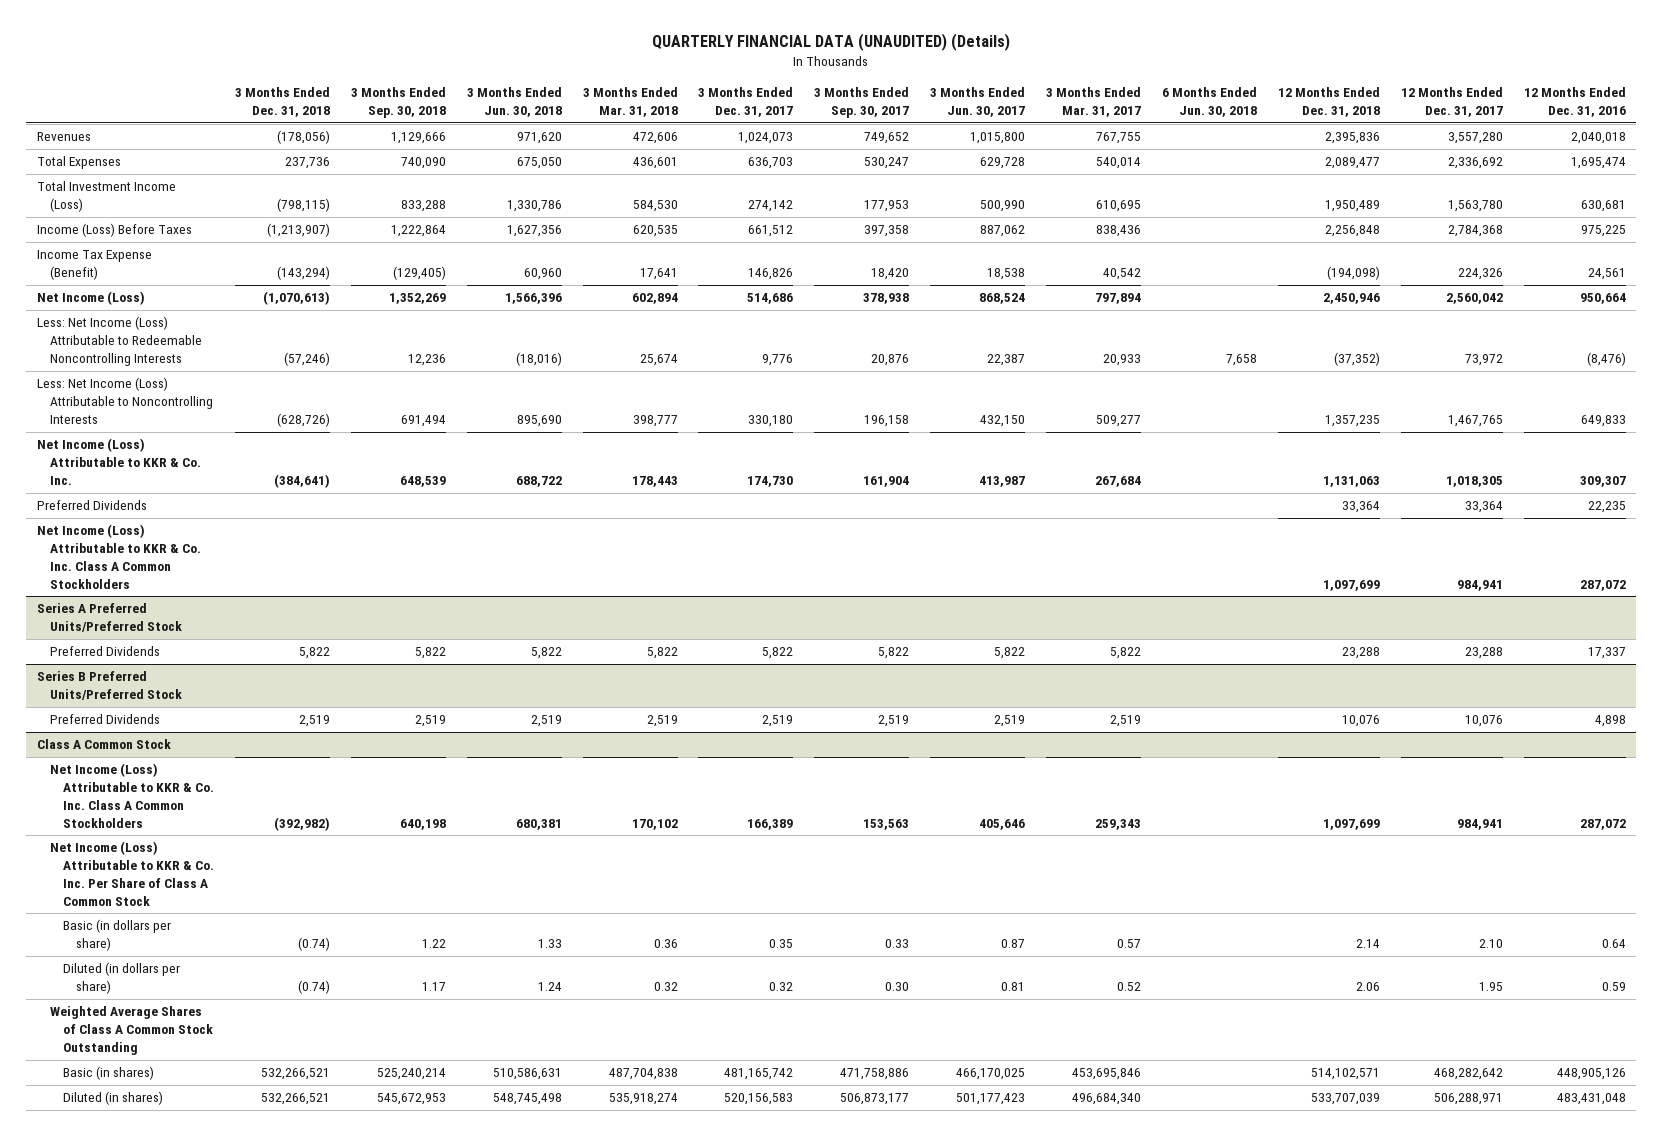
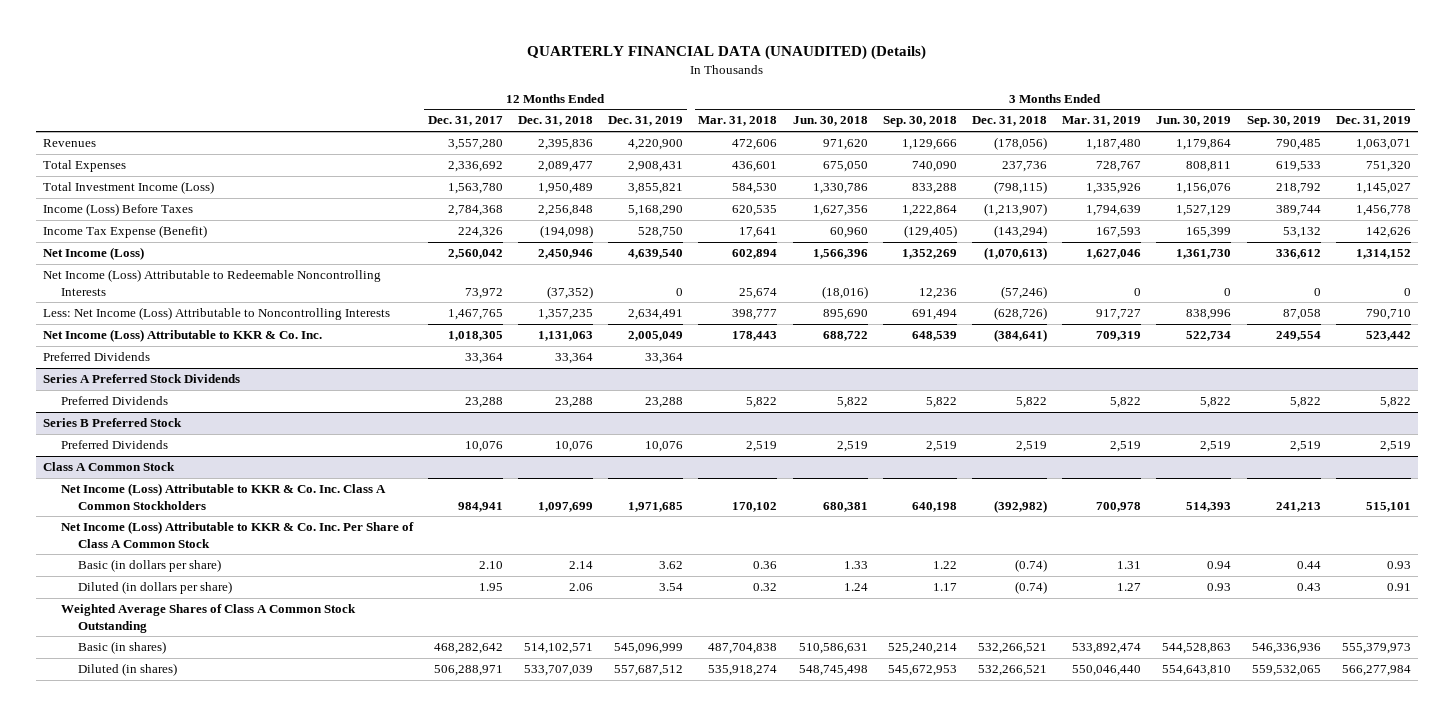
- | 3 Months Ended Dec. 31, 2018 | 3 Months Ended Sep. 30, 2018 | 3 Months Ended Jun. 30, 2018 | 3 Months Ended Mar. 31, 2018 | 3 Months Ended Dec. 31, 2017 | 3 Months Ended Sep. 30, 2017 | 3 Months Ended Jun. 30, 2017 | 3 Months Ended Mar. 31, 2017 | 6 Months Ended Jun. 30, 2018 | 12 Months Ended Dec. 31, 2018 | 12 Months Ended Dec. 31, 2017 | 12 Months Ended Dec. 31, 2016
+ | 12 Months Ended Dec. 31, 2017 | 12 Months Ended Dec. 31, 2018 | 12 Months Ended Dec. 31, 2019 | 3 Months Ended Mar. 31, 2018 | 3 Months Ended Jun. 30, 2018 | 3 Months Ended Sep. 30, 2018 | 3 Months Ended Dec. 31, 2018 | 3 Months Ended Mar. 31, 2019 | 3 Months Ended Jun. 30, 2019 | 3 Months Ended Sep. 30, 2019 | 3 Months Ended Dec. 31, 2019
- Less: Net Income (Loss) Attributable to Redeemable Noncontrolling Interests | (57,246) | 12,236 | (18,016) | 25,674 | 9,776 | 20,876 | 22,387 | 20,933 | 7,658 | (37,352) | 73,972 | (8,476)
+ Net Income (Loss) Attributable to Redeemable Noncontrolling Interests | 73,972 | (37,352) | 0 | 25,674 | (18,016) | 12,236 | (57,246) | 0 | 0 | 0 | 0
- Net Income (Loss) Attributable to KKR & Co. Inc. Class A Common Stockholders | | | | | | | | | | 1,097,699 | 984,941 | 287,072
- Series A Preferred Units/Preferred Stock
+ Series A Preferred Stock Dividends
- Series B Preferred Units/Preferred Stock
+ Series B Preferred Stock

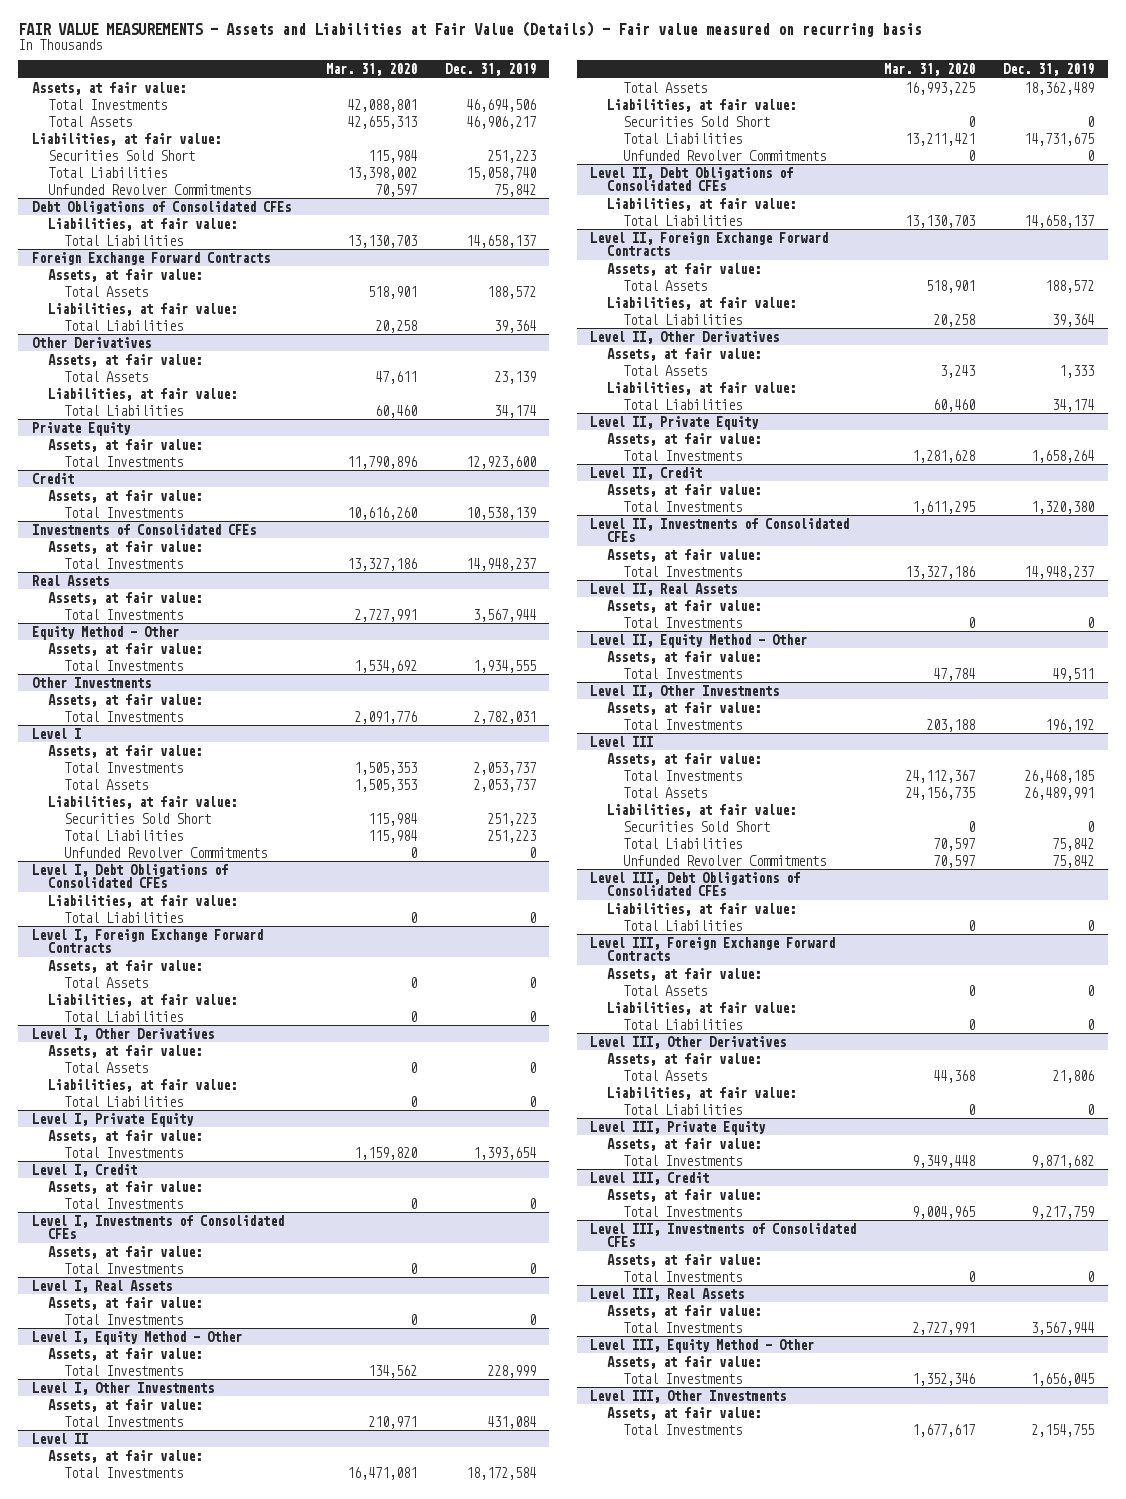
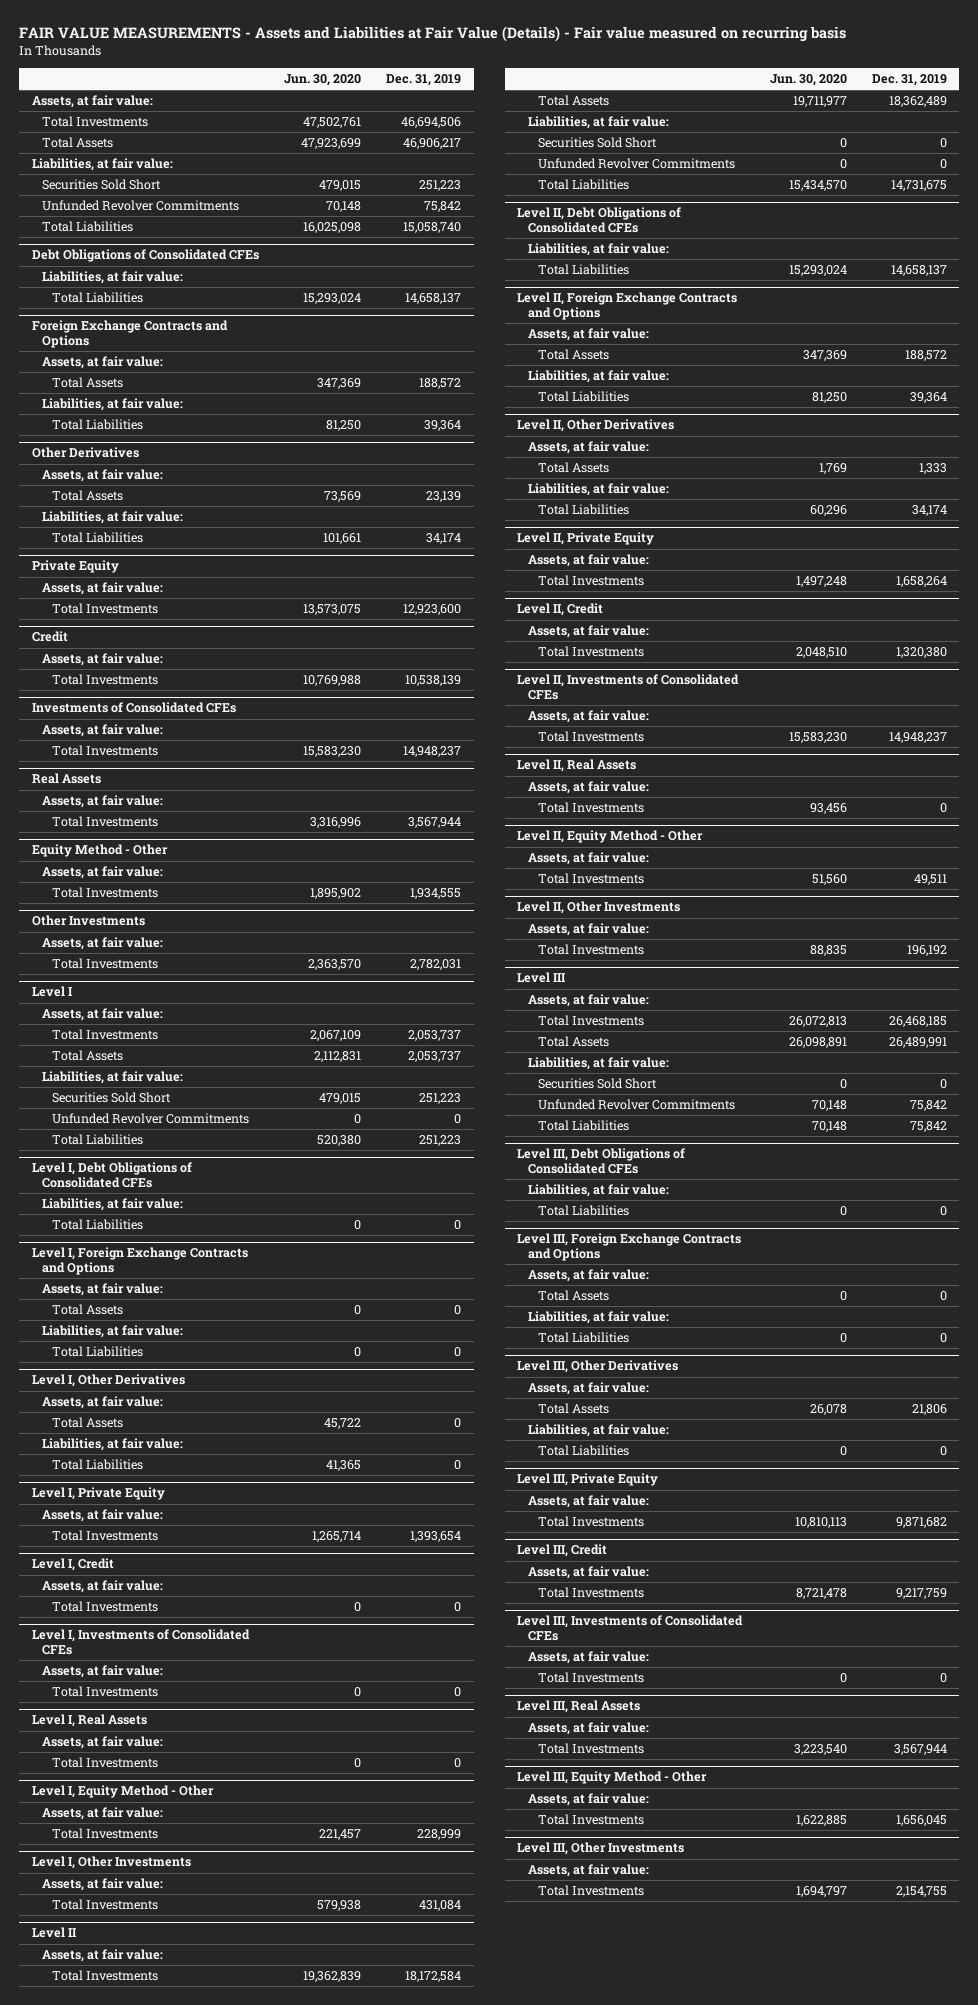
- | Mar. 31, 2020 | Dec. 31, 2019
+ | Jun. 30, 2020 | Dec. 31, 2019
moved down: Total Liabilities | 16,025,098 | 15,058,740
- Foreign Exchange Forward Contracts
+ Foreign Exchange Contracts and Options
@ Level I
moved down: Total Liabilities | 520,380 | 251,223
- Level I, Foreign Exchange Forward Contracts
+ Level I, Foreign Exchange Contracts and Options
@ Level II
moved down: Total Liabilities | 15,434,570 | 14,731,675
- Level II, Foreign Exchange Forward Contracts
+ Level II, Foreign Exchange Contracts and Options
@ Level III
moved down: Total Liabilities | 70,148 | 75,842
- Level III, Foreign Exchange Forward Contracts
+ Level III, Foreign Exchange Contracts and Options

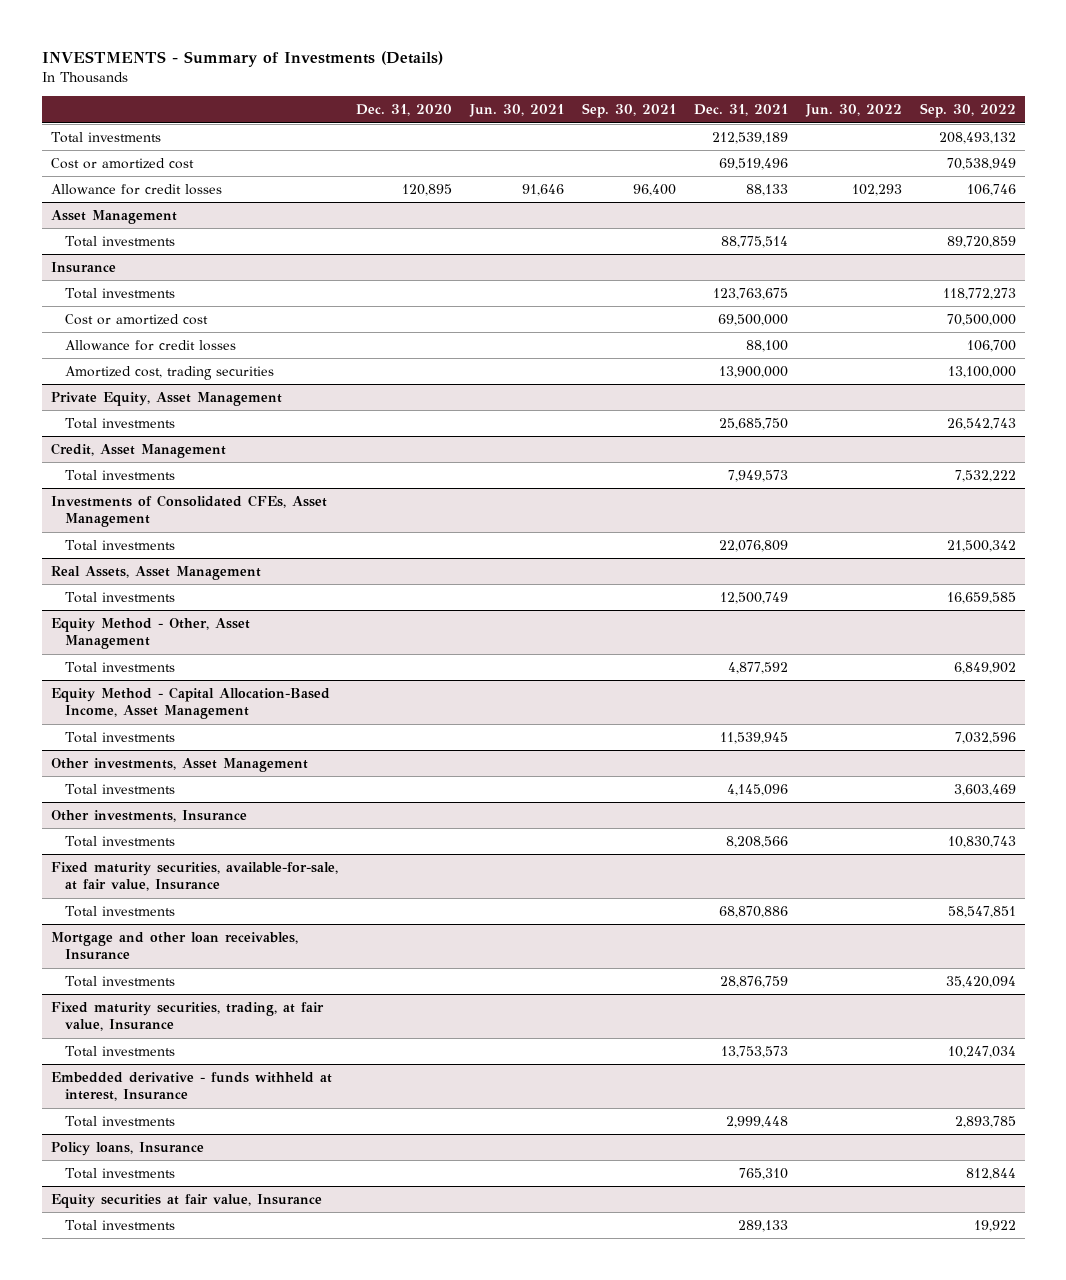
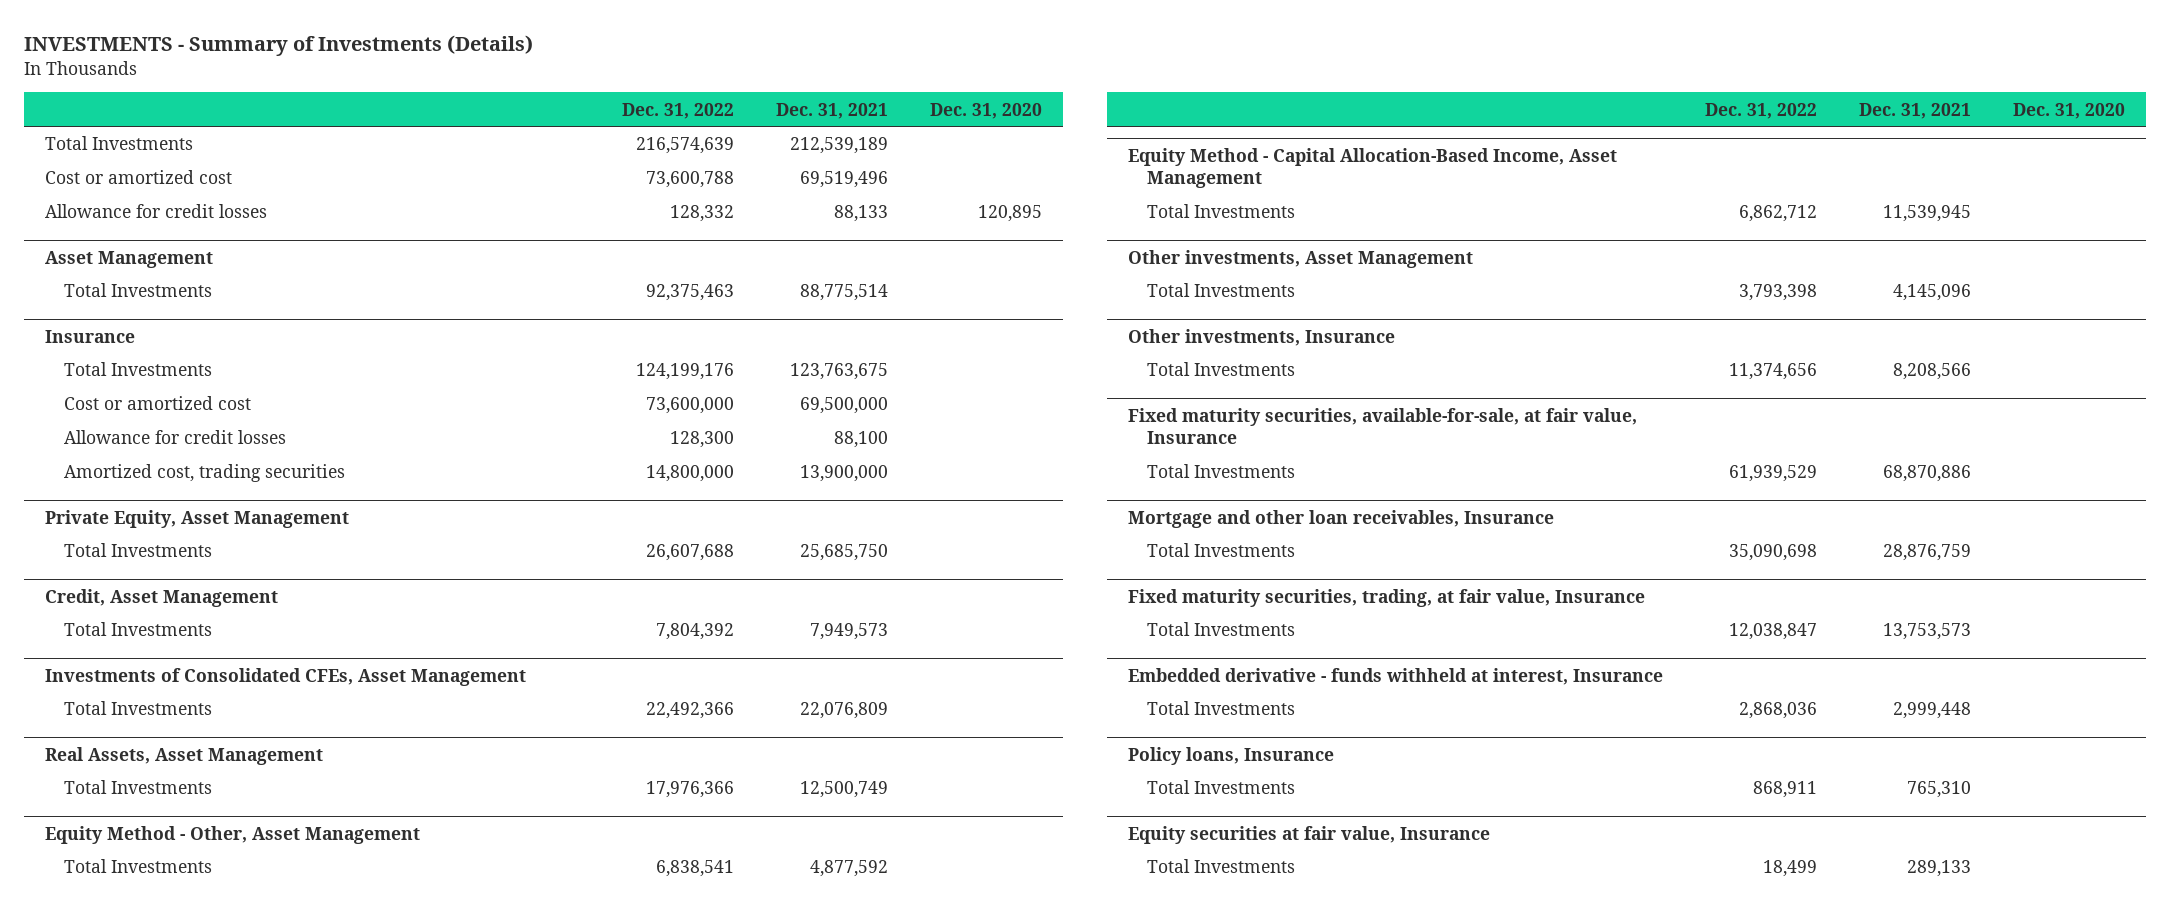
- | Dec. 31, 2020 | Jun. 30, 2021 | Sep. 30, 2021 | Dec. 31, 2021 | Jun. 30, 2022 | Sep. 30, 2022
+ | Dec. 31, 2022 | Dec. 31, 2021 | Dec. 31, 2020
- Total investments | | | | 212,539,189 | | 208,493,132
+ Total Investments | 216,574,639 | 212,539,189 |
@ Asset Management
- Total investments | | | | 88,775,514 | | 89,720,859
+ Total Investments | 92,375,463 | 88,775,514 |
@ Insurance
- Total investments | | | | 123,763,675 | | 118,772,273
+ Total Investments | 124,199,176 | 123,763,675 |
@ Private Equity, Asset Management
- Total investments | | | | 25,685,750 | | 26,542,743
+ Total Investments | 26,607,688 | 25,685,750 |
@ Credit, Asset Management
- Total investments | | | | 7,949,573 | | 7,532,222
+ Total Investments | 7,804,392 | 7,949,573 |
@ Investments of Consolidated CFEs, Asset Management
- Total investments | | | | 22,076,809 | | 21,500,342
+ Total Investments | 22,492,366 | 22,076,809 |
@ Real Assets, Asset Management
- Total investments | | | | 12,500,749 | | 16,659,585
+ Total Investments | 17,976,366 | 12,500,749 |
@ Equity Method - Other, Asset Management
- Total investments | | | | 4,877,592 | | 6,849,902
+ Total Investments | 6,838,541 | 4,877,592 |
@ Equity Method - Capital Allocation-Based Income, Asset Management
- Total investments | | | | 11,539,945 | | 7,032,596
+ Total Investments | 6,862,712 | 11,539,945 |
@ Other investments, Asset Management
- Total investments | | | | 4,145,096 | | 3,603,469
+ Total Investments | 3,793,398 | 4,145,096 |
@ Other investments, Insurance
- Total investments | | | | 8,208,566 | | 10,830,743
+ Total Investments | 11,374,656 | 8,208,566 |
@ Fixed maturity securities, available-for-sale, at fair value, Insurance
- Total investments | | | | 68,870,886 | | 58,547,851
+ Total Investments | 61,939,529 | 68,870,886 |
@ Mortgage and other loan receivables, Insurance
- Total investments | | | | 28,876,759 | | 35,420,094
+ Total Investments | 35,090,698 | 28,876,759 |
@ Fixed maturity securities, trading, at fair value, Insurance
- Total investments | | | | 13,753,573 | | 10,247,034
+ Total Investments | 12,038,847 | 13,753,573 |
@ Embedded derivative - funds withheld at interest, Insurance
- Total investments | | | | 2,999,448 | | 2,893,785
+ Total Investments | 2,868,036 | 2,999,448 |
@ Policy loans, Insurance
- Total investments | | | | 765,310 | | 812,844
+ Total Investments | 868,911 | 765,310 |
@ Equity securities at fair value, Insurance
- Total investments | | | | 289,133 | | 19,922
+ Total Investments | 18,499 | 289,133 |

